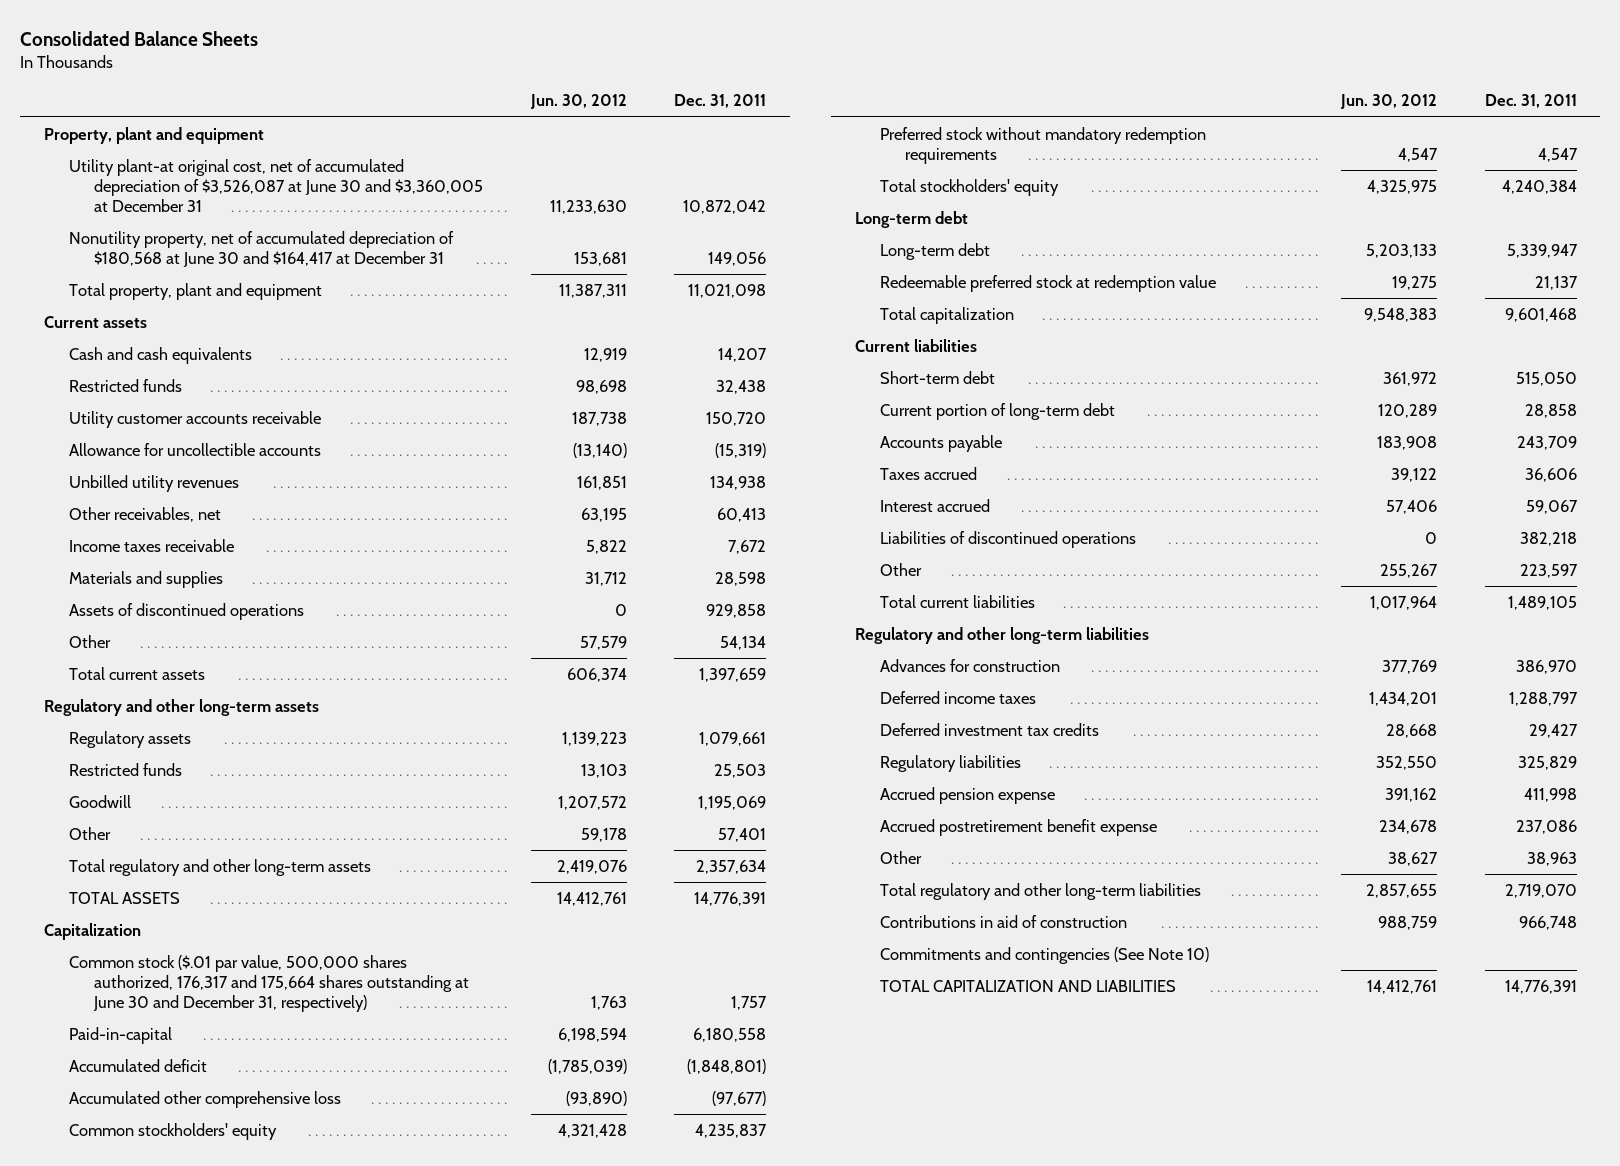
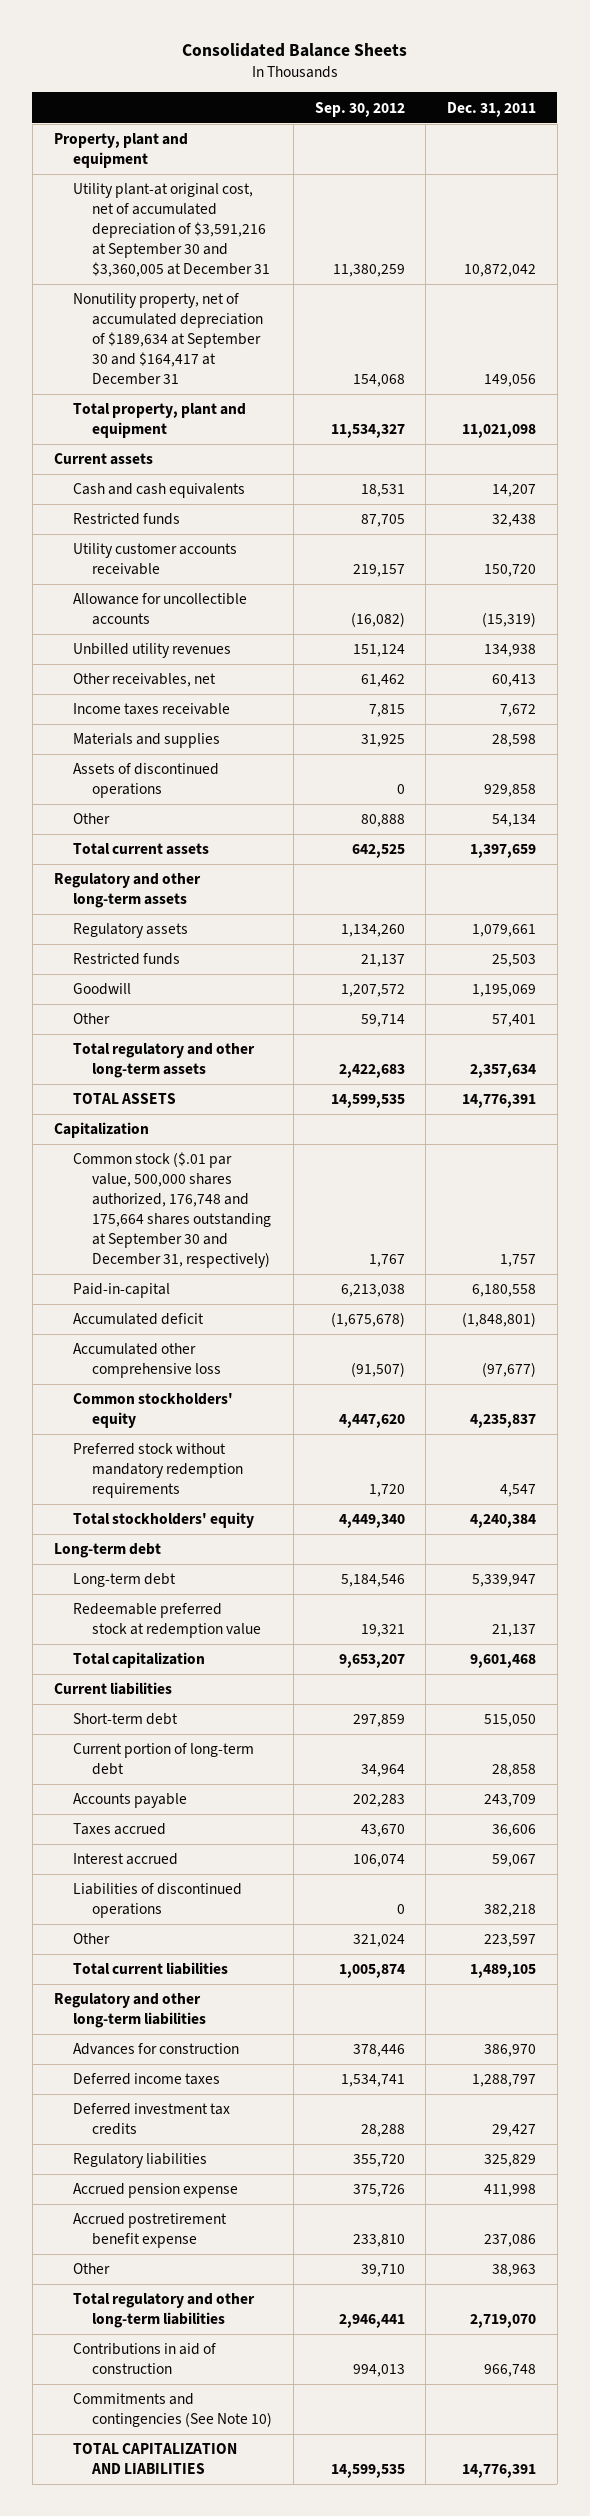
- | Jun. 30, 2012 | Dec. 31, 2011
+ | Sep. 30, 2012 | Dec. 31, 2011
- Utility plant-at original cost, net of accumulated depreciation of $3,526,087 at June 30 and $3,360,005 at December 31 | 11,233,630 | 10,872,042
- Nonutility property, net of accumulated depreciation of $180,568 at June 30 and $164,417 at December 31 | 153,681 | 149,056
+ Utility plant-at original cost, net of accumulated depreciation of $3,591,216 at September 30 and $3,360,005 at December 31 | 11,380,259 | 10,872,042
+ Nonutility property, net of accumulated depreciation of $189,634 at September 30 and $164,417 at December 31 | 154,068 | 149,056
- Common stock ($.01 par value, 500,000 shares authorized, 176,317 and 175,664 shares outstanding at June 30 and December 31, respectively) | 1,763 | 1,757
+ Common stock ($.01 par value, 500,000 shares authorized, 176,748 and 175,664 shares outstanding at September 30 and December 31, respectively) | 1,767 | 1,757

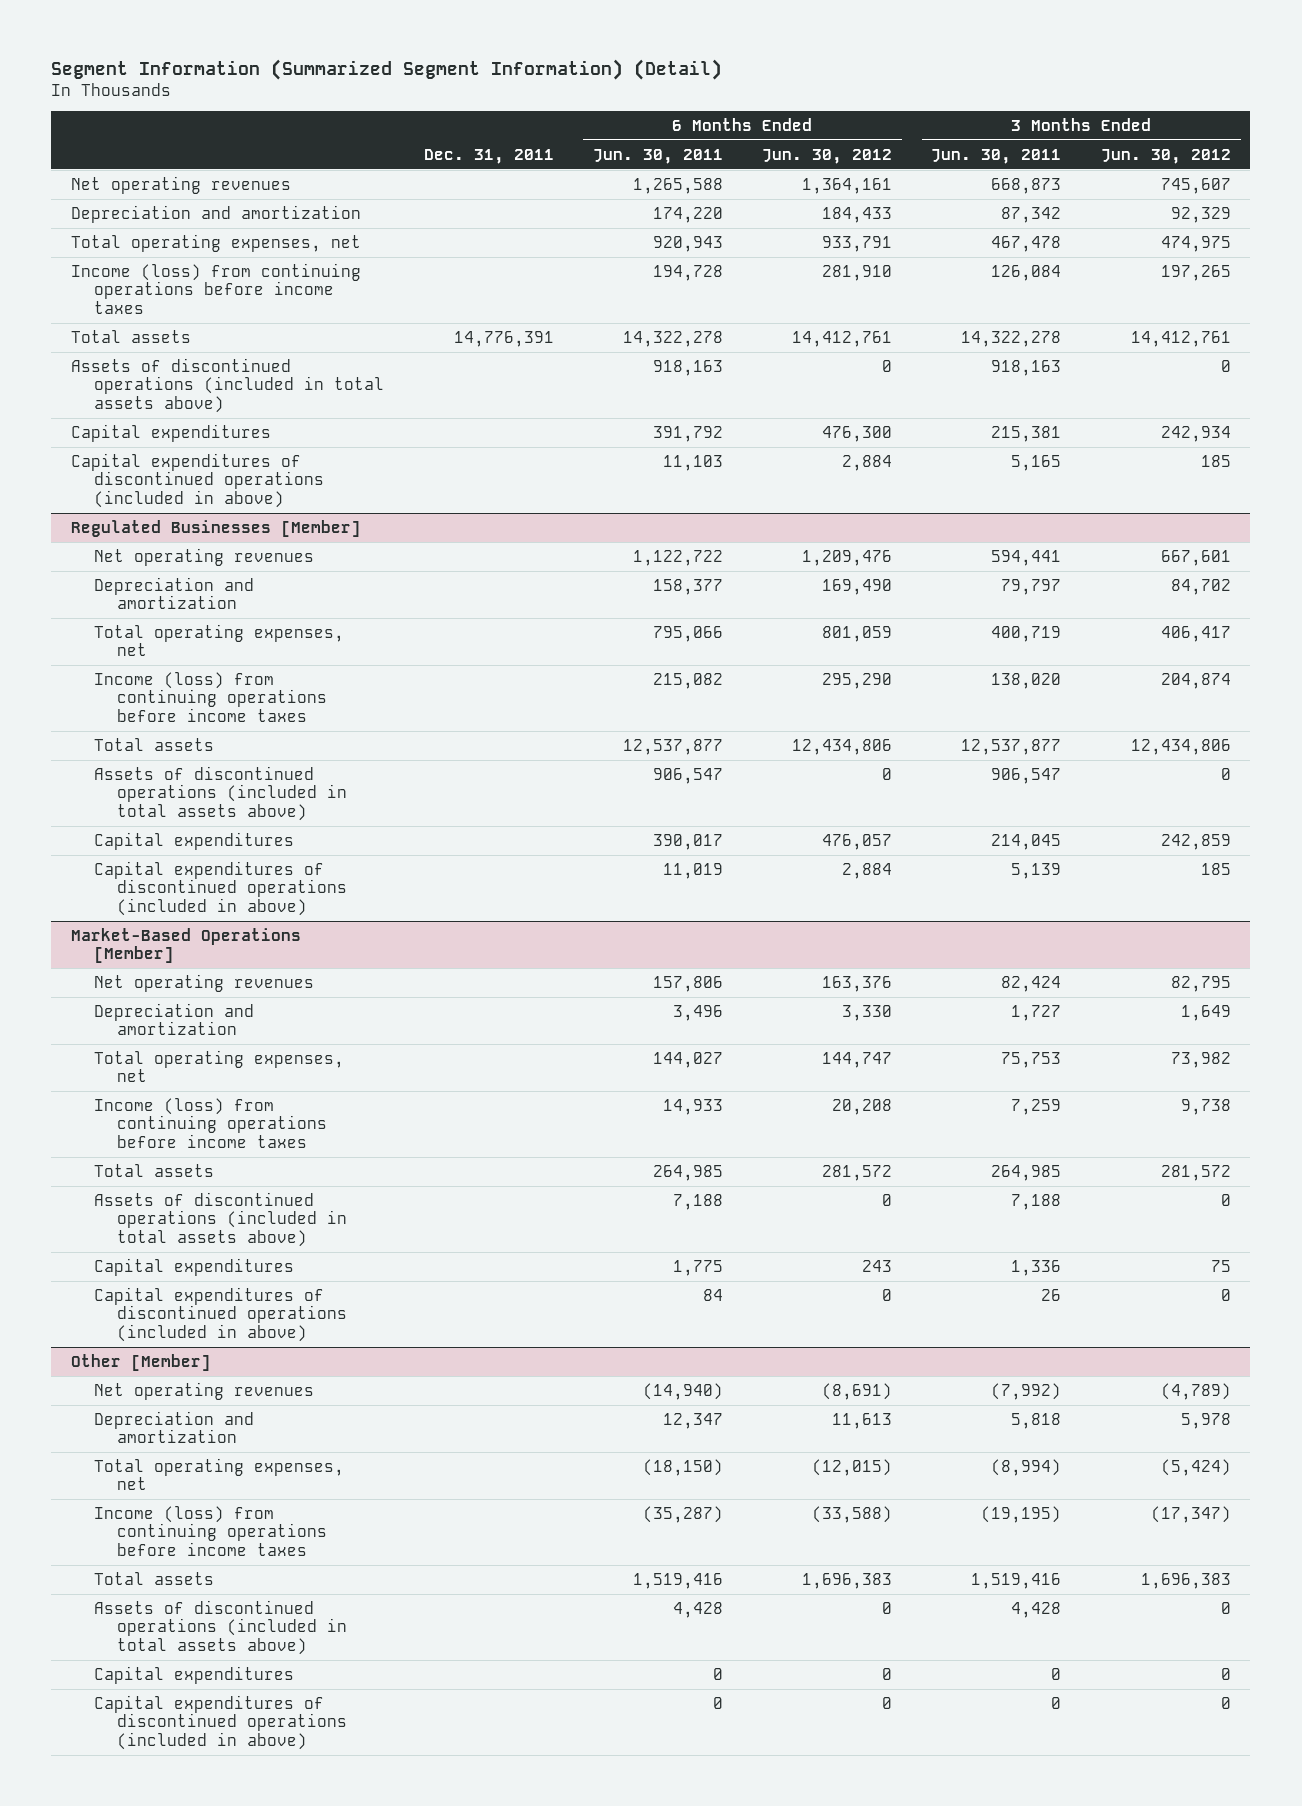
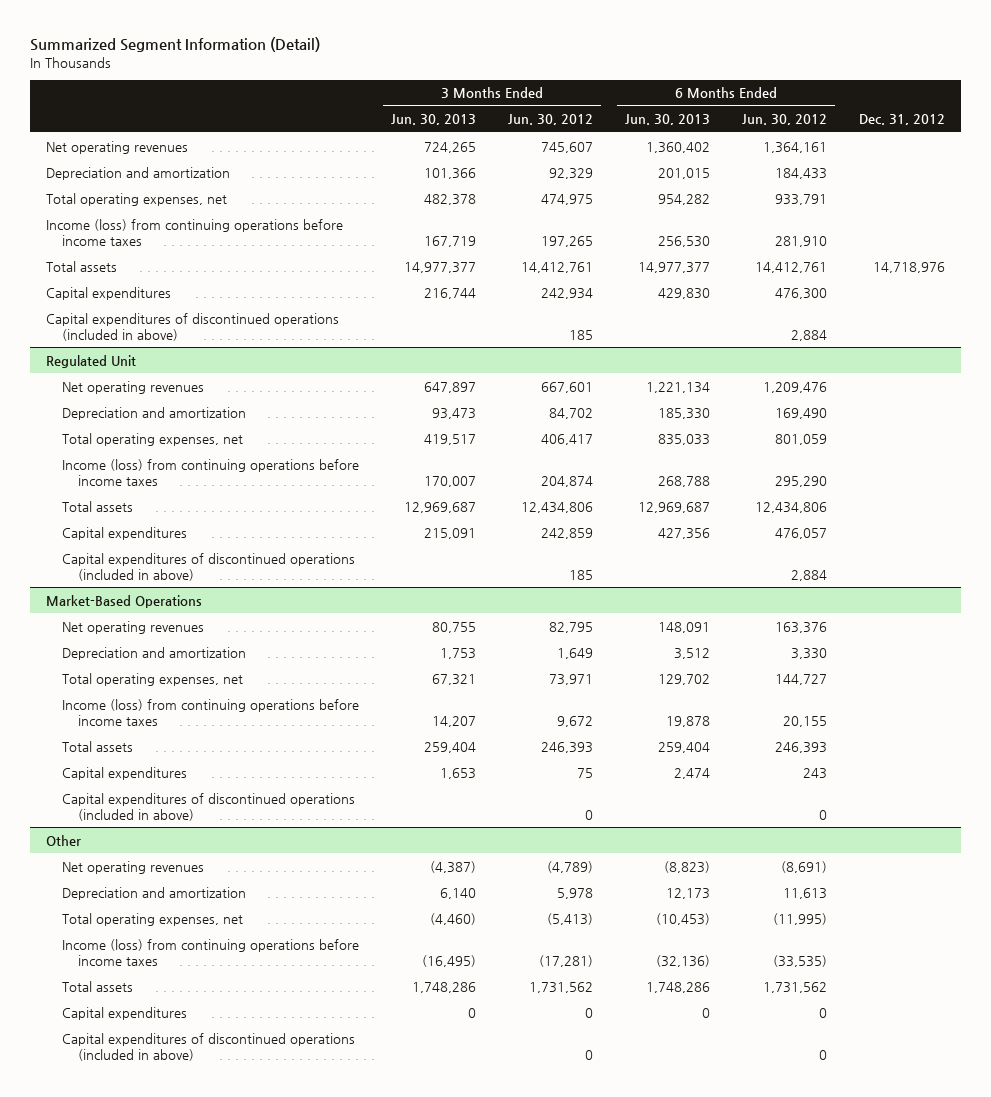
- Segment Information (Summarized Segment Information) (Detail)
+ Summarized Segment Information (Detail)
- | Dec. 31, 2011 | 6 Months Ended Jun. 30, 2011 | 6 Months Ended Jun. 30, 2012 | 3 Months Ended Jun. 30, 2011 | 3 Months Ended Jun. 30, 2012
+ | 3 Months Ended Jun. 30, 2013 | 3 Months Ended Jun. 30, 2012 | 6 Months Ended Jun. 30, 2013 | 6 Months Ended Jun. 30, 2012 | Dec. 31, 2012
- Assets of discontinued operations (included in total assets above) | | 918,163 | 0 | 918,163 | 0
- Regulated Businesses [Member]
+ Regulated Unit
- Assets of discontinued operations (included in total assets above) | | 906,547 | 0 | 906,547 | 0
- Market-Based Operations [Member]
+ Market-Based Operations
- Total operating expenses, net | | 144,027 | 144,747 | 75,753 | 73,982
- Income (loss) from continuing operations before income taxes | | 14,933 | 20,208 | 7,259 | 9,738
- Total assets | | 264,985 | 281,572 | 264,985 | 281,572
- Assets of discontinued operations (included in total assets above) | | 7,188 | 0 | 7,188 | 0
+ Total operating expenses, net | 67,321 | 73,971 | 129,702 | 144,727 |
+ Income (loss) from continuing operations before income taxes | 14,207 | 9,672 | 19,878 | 20,155 |
+ Total assets | 259,404 | 246,393 | 259,404 | 246,393 |
- Other [Member]
+ Other
- Total operating expenses, net | | (18,150) | (12,015) | (8,994) | (5,424)
- Income (loss) from continuing operations before income taxes | | (35,287) | (33,588) | (19,195) | (17,347)
- Total assets | | 1,519,416 | 1,696,383 | 1,519,416 | 1,696,383
- Assets of discontinued operations (included in total assets above) | | 4,428 | 0 | 4,428 | 0
+ Total operating expenses, net | (4,460) | (5,413) | (10,453) | (11,995) |
+ Income (loss) from continuing operations before income taxes | (16,495) | (17,281) | (32,136) | (33,535) |
+ Total assets | 1,748,286 | 1,731,562 | 1,748,286 | 1,731,562 |

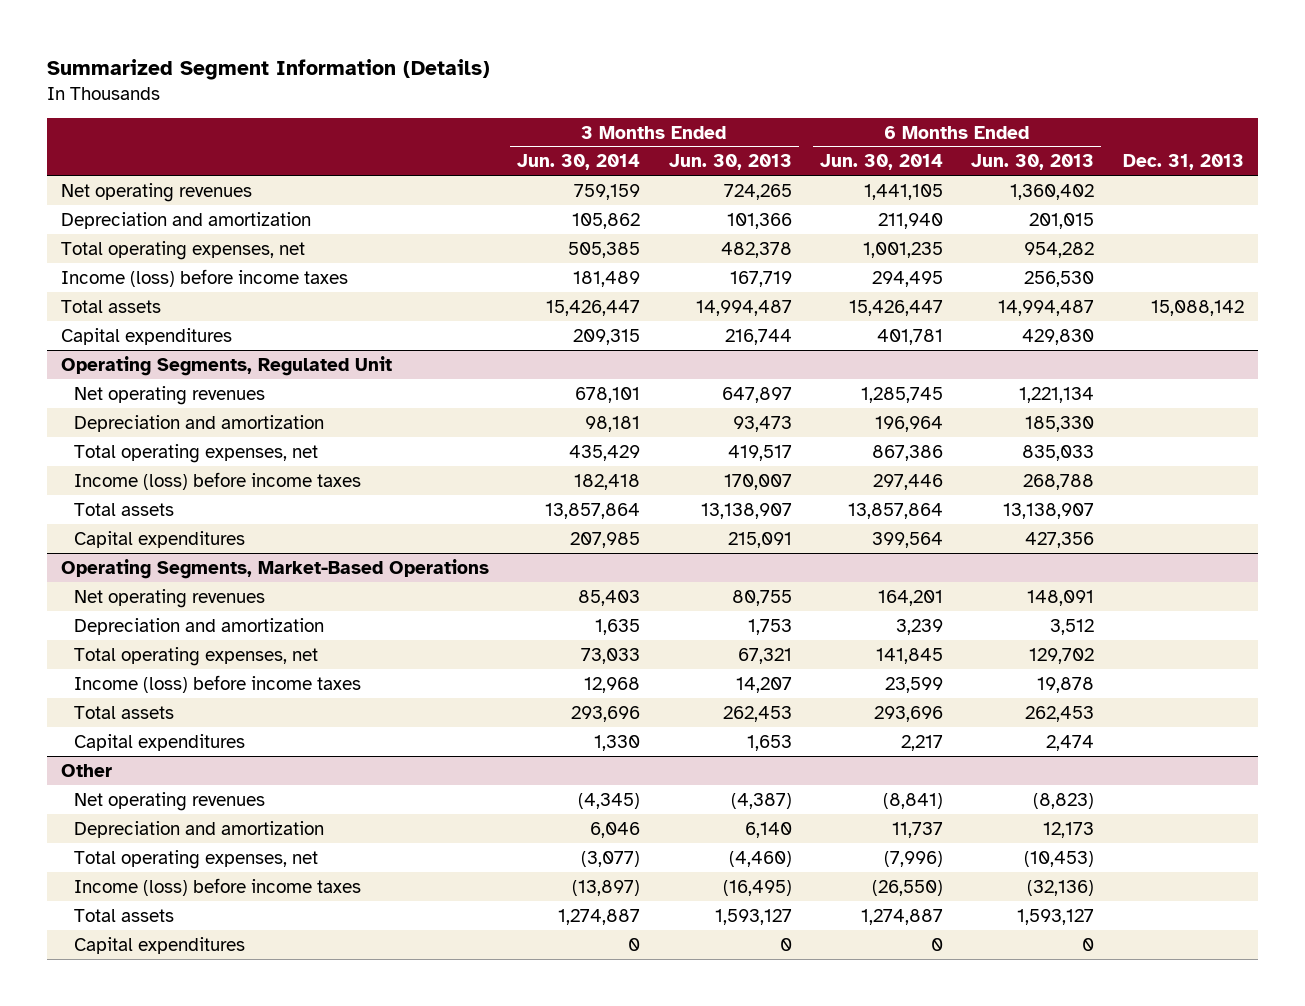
- Summarized Segment Information (Detail)
+ Summarized Segment Information (Details)
- | 3 Months Ended Jun. 30, 2013 | 3 Months Ended Jun. 30, 2012 | 6 Months Ended Jun. 30, 2013 | 6 Months Ended Jun. 30, 2012 | Dec. 31, 2012
+ | 3 Months Ended Jun. 30, 2014 | 3 Months Ended Jun. 30, 2013 | 6 Months Ended Jun. 30, 2014 | 6 Months Ended Jun. 30, 2013 | Dec. 31, 2013
- Income (loss) from continuing operations before income taxes | 167,719 | 197,265 | 256,530 | 281,910 |
- Total assets | 14,977,377 | 14,412,761 | 14,977,377 | 14,412,761 | 14,718,976
+ Income (loss) before income taxes | 181,489 | 167,719 | 294,495 | 256,530 |
+ Total assets | 15,426,447 | 14,994,487 | 15,426,447 | 14,994,487 | 15,088,142
- Capital expenditures of discontinued operations (included in above) | | 185 | | 2,884 |
- Regulated Unit
+ Operating Segments, Regulated Unit
- Income (loss) from continuing operations before income taxes | 170,007 | 204,874 | 268,788 | 295,290 |
- Total assets | 12,969,687 | 12,434,806 | 12,969,687 | 12,434,806 |
+ Income (loss) before income taxes | 182,418 | 170,007 | 297,446 | 268,788 |
+ Total assets | 13,857,864 | 13,138,907 | 13,857,864 | 13,138,907 |
- Capital expenditures of discontinued operations (included in above) | | 185 | | 2,884 |
- Market-Based Operations
+ Operating Segments, Market-Based Operations
- Income (loss) from continuing operations before income taxes | 14,207 | 9,672 | 19,878 | 20,155 |
- Total assets | 259,404 | 246,393 | 259,404 | 246,393 |
+ Income (loss) before income taxes | 12,968 | 14,207 | 23,599 | 19,878 |
+ Total assets | 293,696 | 262,453 | 293,696 | 262,453 |
- Capital expenditures of discontinued operations (included in above) | | 0 | | 0 |
@ Other
- Income (loss) from continuing operations before income taxes | (16,495) | (17,281) | (32,136) | (33,535) |
- Total assets | 1,748,286 | 1,731,562 | 1,748,286 | 1,731,562 |
+ Income (loss) before income taxes | (13,897) | (16,495) | (26,550) | (32,136) |
+ Total assets | 1,274,887 | 1,593,127 | 1,274,887 | 1,593,127 |
- Capital expenditures of discontinued operations (included in above) | | 0 | | 0 |

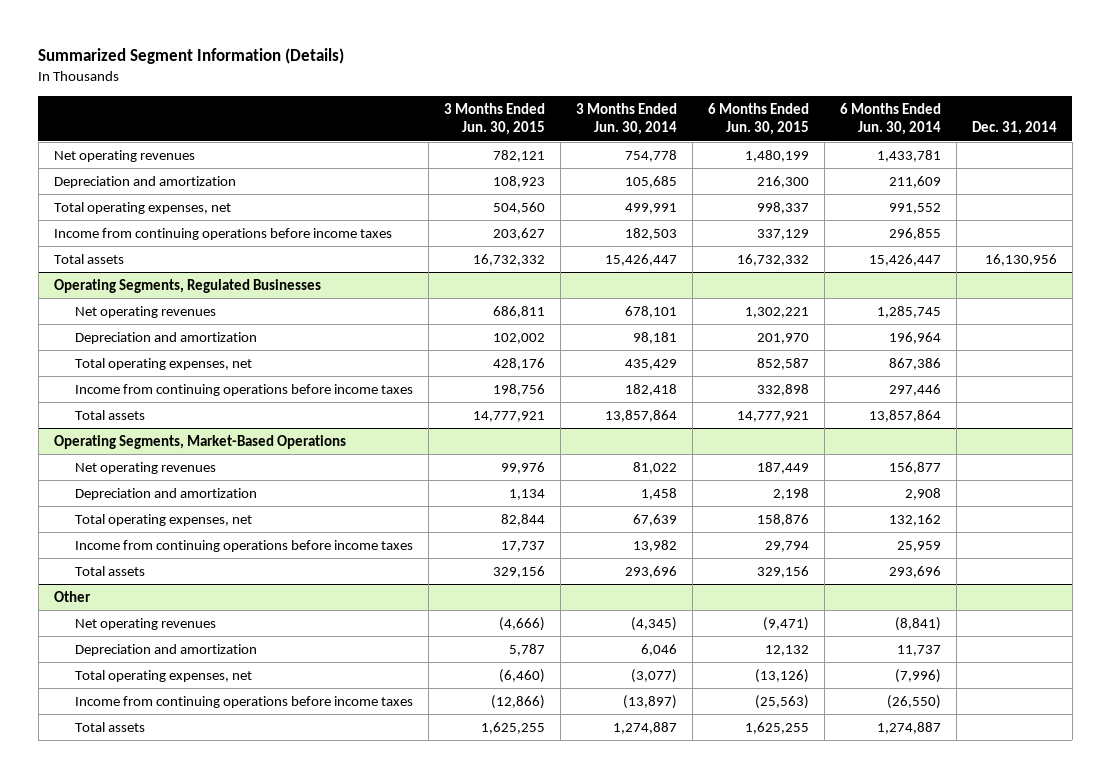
- | 3 Months Ended Jun. 30, 2014 | 3 Months Ended Jun. 30, 2013 | 6 Months Ended Jun. 30, 2014 | 6 Months Ended Jun. 30, 2013 | Dec. 31, 2013
+ | 3 Months Ended Jun. 30, 2015 | 3 Months Ended Jun. 30, 2014 | 6 Months Ended Jun. 30, 2015 | 6 Months Ended Jun. 30, 2014 | Dec. 31, 2014
- Net operating revenues | 759,159 | 724,265 | 1,441,105 | 1,360,402 |
- Depreciation and amortization | 105,862 | 101,366 | 211,940 | 201,015 |
- Total operating expenses, net | 505,385 | 482,378 | 1,001,235 | 954,282 |
- Income (loss) before income taxes | 181,489 | 167,719 | 294,495 | 256,530 |
+ Net operating revenues | 782,121 | 754,778 | 1,480,199 | 1,433,781 |
+ Depreciation and amortization | 108,923 | 105,685 | 216,300 | 211,609 |
+ Total operating expenses, net | 504,560 | 499,991 | 998,337 | 991,552 |
+ Income from continuing operations before income taxes | 203,627 | 182,503 | 337,129 | 296,855 |
- Capital expenditures | 209,315 | 216,744 | 401,781 | 429,830 |
- Operating Segments, Regulated Unit
+ Operating Segments, Regulated Businesses
- Income (loss) before income taxes | 182,418 | 170,007 | 297,446 | 268,788 |
+ Income from continuing operations before income taxes | 198,756 | 182,418 | 332,898 | 297,446 |
- Capital expenditures | 207,985 | 215,091 | 399,564 | 427,356 |
@ Operating Segments, Market-Based Operations
- Net operating revenues | 85,403 | 80,755 | 164,201 | 148,091 |
- Depreciation and amortization | 1,635 | 1,753 | 3,239 | 3,512 |
- Total operating expenses, net | 73,033 | 67,321 | 141,845 | 129,702 |
- Income (loss) before income taxes | 12,968 | 14,207 | 23,599 | 19,878 |
+ Net operating revenues | 99,976 | 81,022 | 187,449 | 156,877 |
+ Depreciation and amortization | 1,134 | 1,458 | 2,198 | 2,908 |
+ Total operating expenses, net | 82,844 | 67,639 | 158,876 | 132,162 |
+ Income from continuing operations before income taxes | 17,737 | 13,982 | 29,794 | 25,959 |
- Capital expenditures | 1,330 | 1,653 | 2,217 | 2,474 |
@ Other
- Income (loss) before income taxes | (13,897) | (16,495) | (26,550) | (32,136) |
+ Income from continuing operations before income taxes | (12,866) | (13,897) | (25,563) | (26,550) |
- Capital expenditures | 0 | 0 | 0 | 0 |

